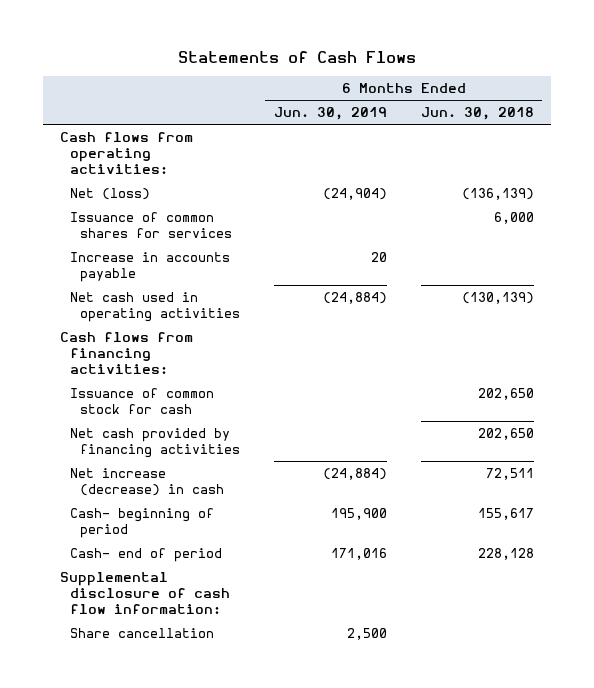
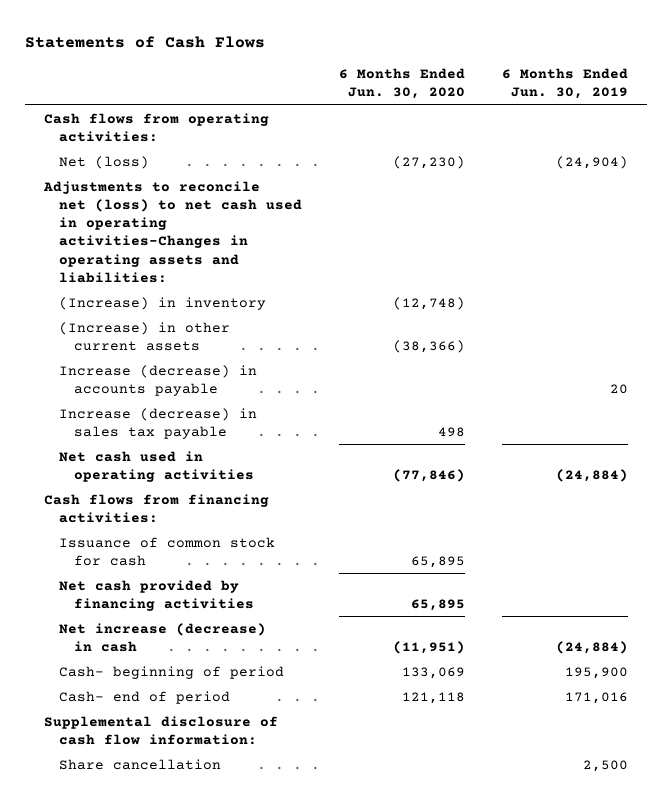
- | 6 Months Ended Jun. 30, 2019 | 6 Months Ended Jun. 30, 2018
+ | 6 Months Ended Jun. 30, 2020 | 6 Months Ended Jun. 30, 2019
- Issuance of common shares for services | | 6,000
- Increase in accounts payable | 20 |
+ Adjustments to reconcile net (loss) to net cash used in operating activities-Changes in operating assets and liabilities:
+ (Increase) in inventory | (12,748) |
+ (Increase) in other current assets | (38,366) |
+ Increase (decrease) in accounts payable | | 20
+ Increase (decrease) in sales tax payable | 498 |

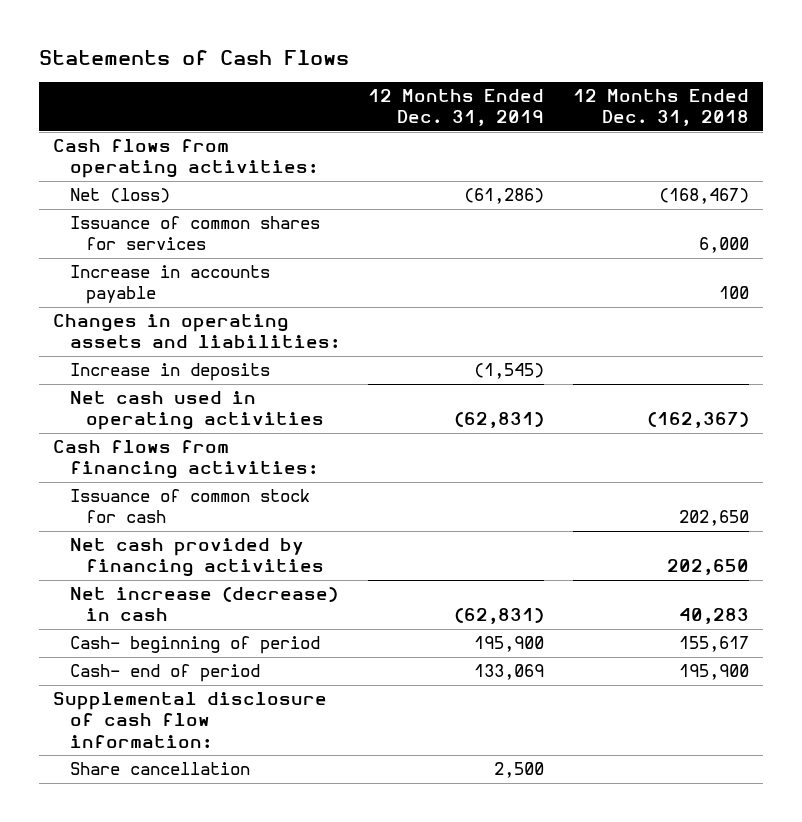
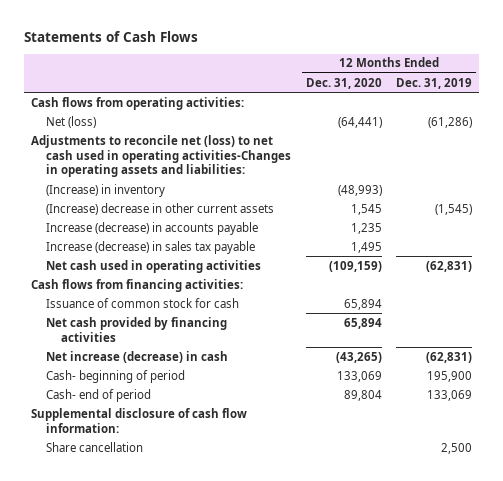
- | 12 Months Ended Dec. 31, 2019 | 12 Months Ended Dec. 31, 2018
+ | 12 Months Ended Dec. 31, 2020 | 12 Months Ended Dec. 31, 2019
- Issuance of common shares for services | | 6,000
- Increase in accounts payable | | 100
- Changes in operating assets and liabilities:
- Increase in deposits | (1,545) |
+ Adjustments to reconcile net (loss) to net cash used in operating activities-Changes in operating assets and liabilities:
+ (Increase) in inventory | (48,993) |
+ (Increase) decrease in other current assets | 1,545 | (1,545)
+ Increase (decrease) in accounts payable | 1,235 |
+ Increase (decrease) in sales tax payable | 1,495 |

